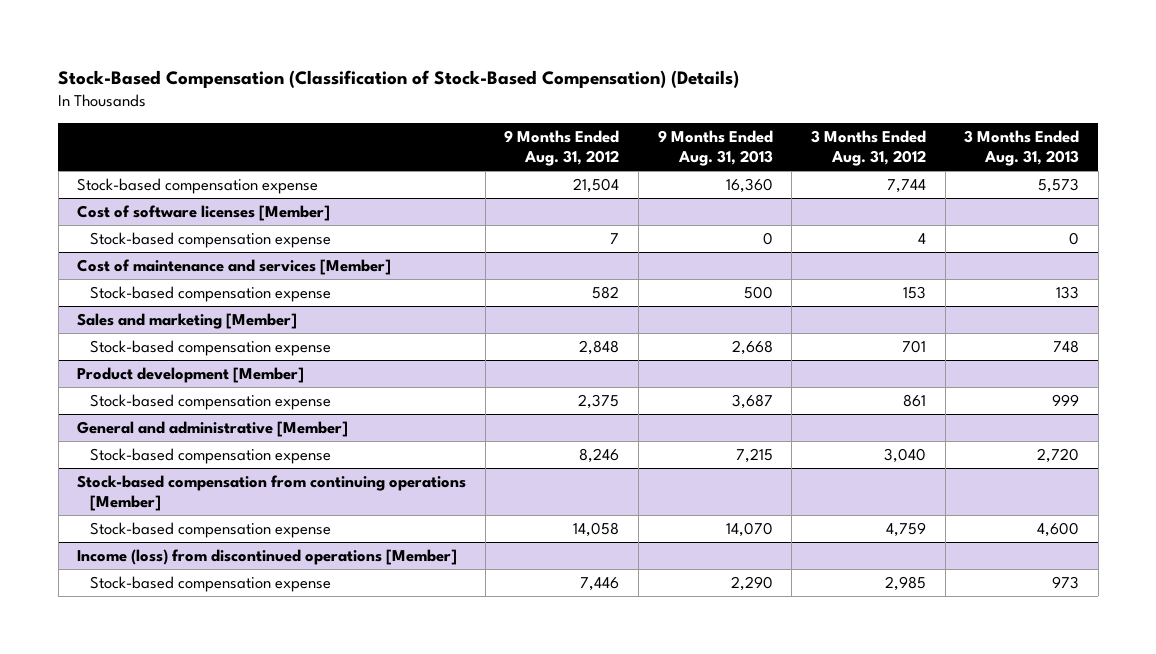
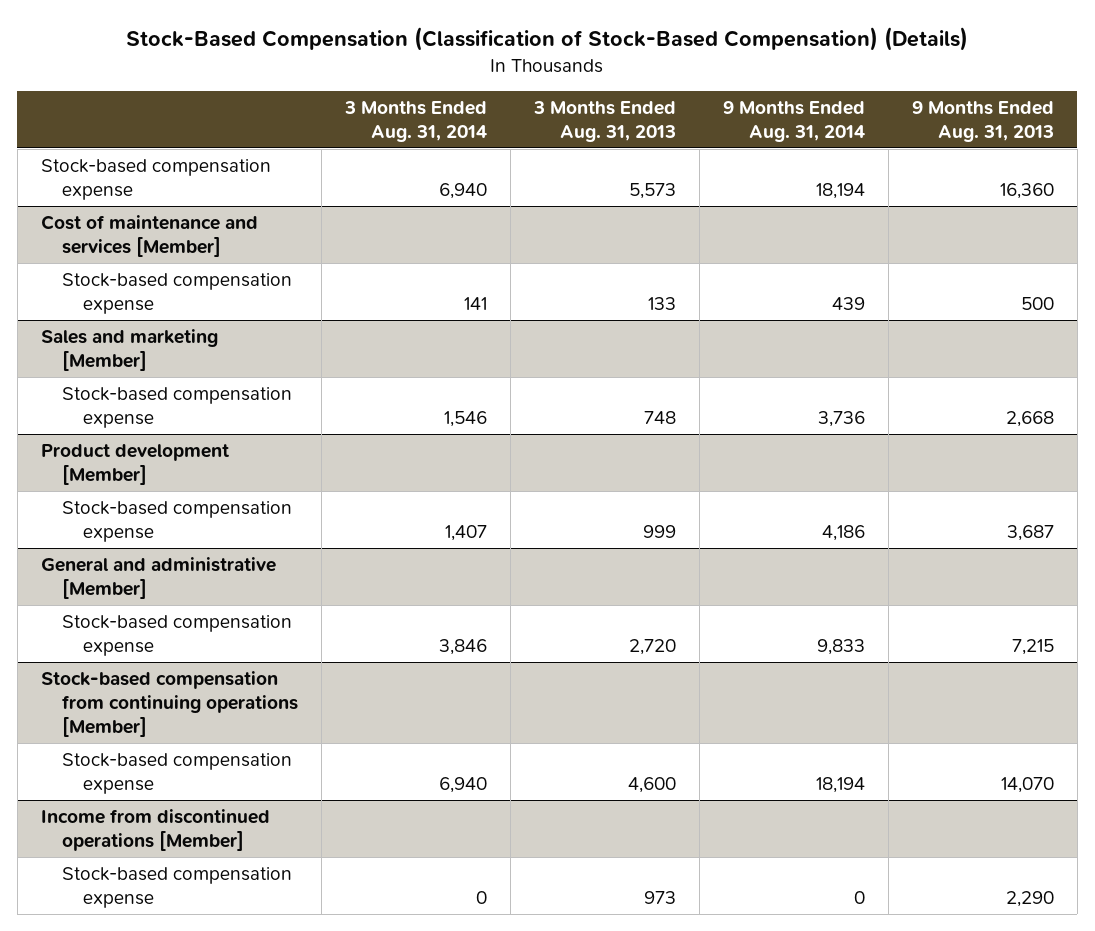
- | 9 Months Ended Aug. 31, 2012 | 9 Months Ended Aug. 31, 2013 | 3 Months Ended Aug. 31, 2012 | 3 Months Ended Aug. 31, 2013
+ | 3 Months Ended Aug. 31, 2014 | 3 Months Ended Aug. 31, 2013 | 9 Months Ended Aug. 31, 2014 | 9 Months Ended Aug. 31, 2013
- Cost of software licenses [Member]
- Stock-based compensation expense | 7 | 0 | 4 | 0
- Income (loss) from discontinued operations [Member]
+ Income from discontinued operations [Member]

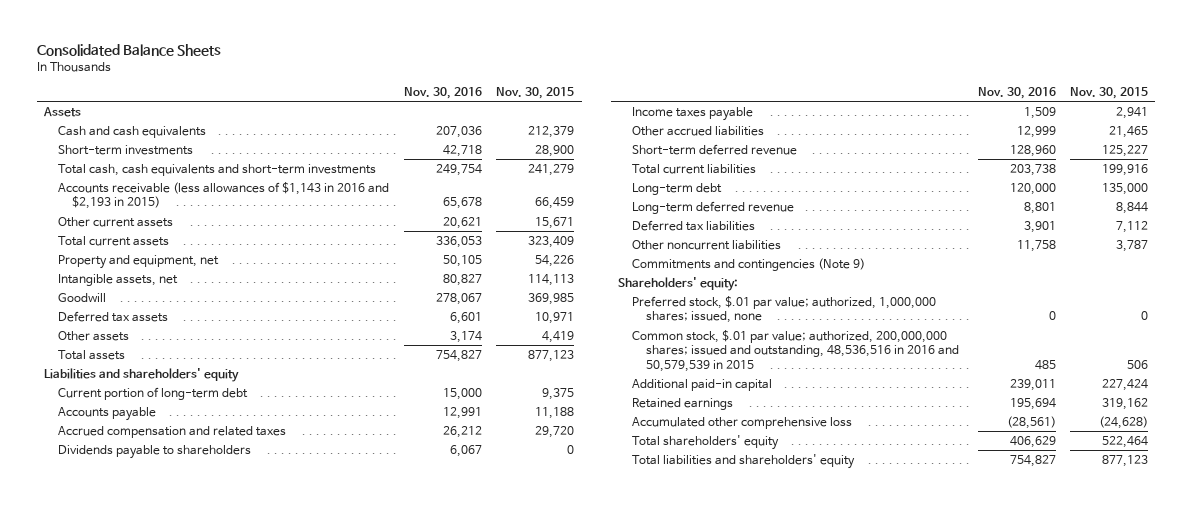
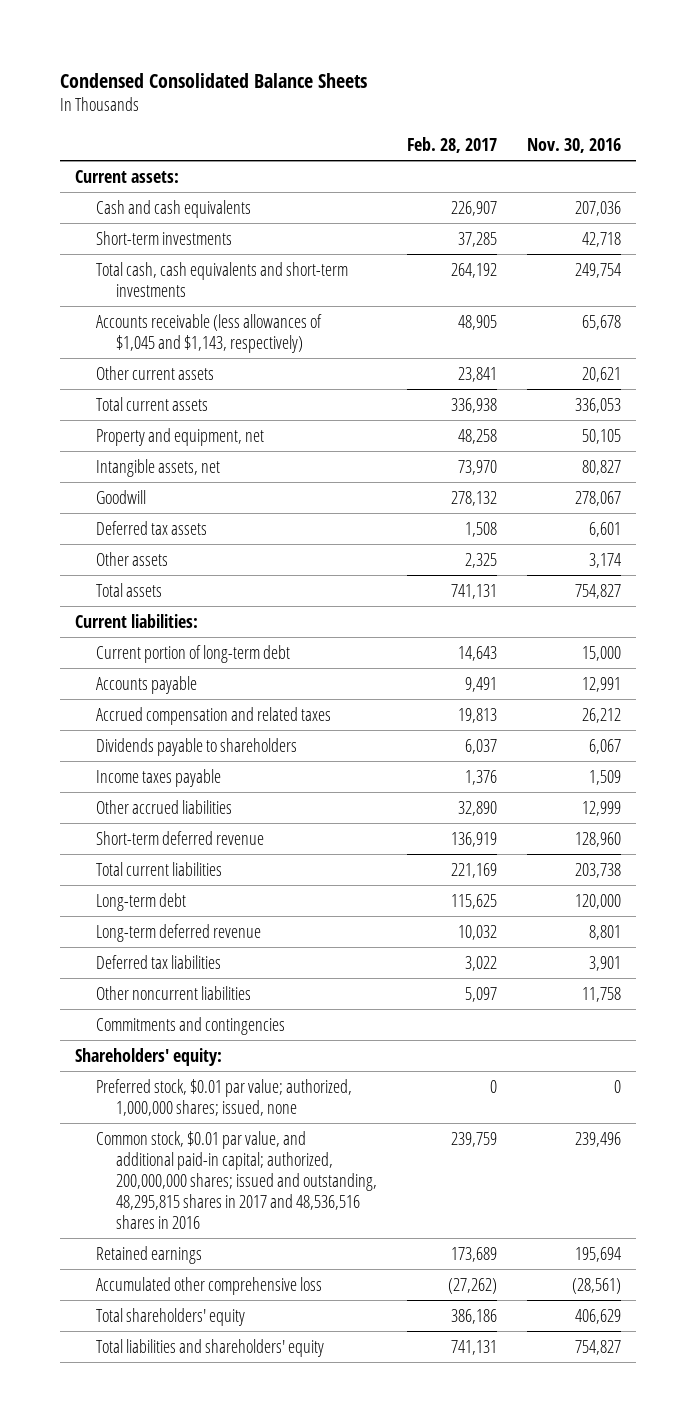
- Consolidated Balance Sheets
+ Condensed Consolidated Balance Sheets
- | Nov. 30, 2016 | Nov. 30, 2015
+ | Feb. 28, 2017 | Nov. 30, 2016
- Assets
+ Current assets:
- Accounts receivable (less allowances of $1,143 in 2016 and $2,193 in 2015) | 65,678 | 66,459
+ Accounts receivable (less allowances of $1,045 and $1,143, respectively) | 48,905 | 65,678
- Liabilities and shareholders' equity
+ Current liabilities:
- Commitments and contingencies (Note 9)
+ Commitments and contingencies
- Preferred stock, $.01 par value; authorized, 1,000,000 shares; issued, none | 0 | 0
- Common stock, $.01 par value; authorized, 200,000,000 shares; issued and outstanding, 48,536,516 in 2016 and 50,579,539 in 2015 | 485 | 506
- Additional paid-in capital | 239,011 | 227,424
+ Preferred stock, $0.01 par value; authorized, 1,000,000 shares; issued, none | 0 | 0
+ Common stock, $0.01 par value, and additional paid-in capital; authorized, 200,000,000 shares; issued and outstanding, 48,295,815 shares in 2017 and 48,536,516 shares in 2016 | 239,759 | 239,496

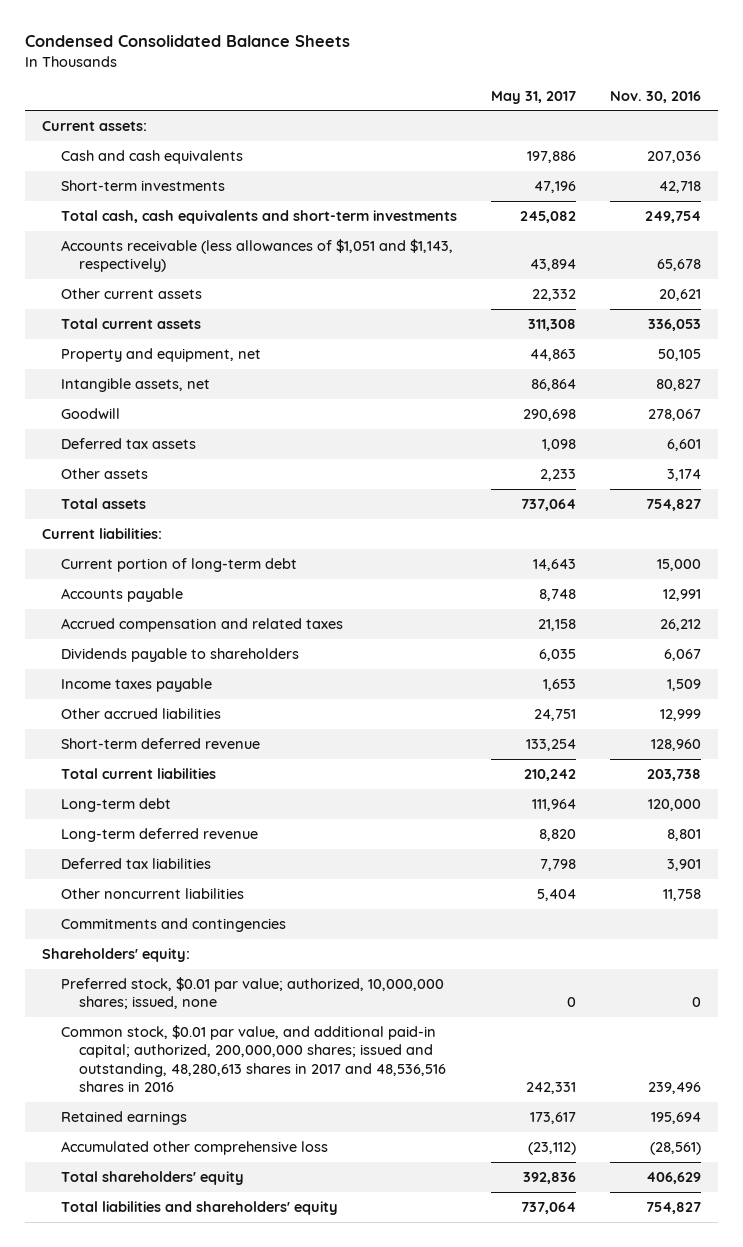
- | Feb. 28, 2017 | Nov. 30, 2016
+ | May 31, 2017 | Nov. 30, 2016
- Accounts receivable (less allowances of $1,045 and $1,143, respectively) | 48,905 | 65,678
+ Accounts receivable (less allowances of $1,051 and $1,143, respectively) | 43,894 | 65,678
- Preferred stock, $0.01 par value; authorized, 1,000,000 shares; issued, none | 0 | 0
- Common stock, $0.01 par value, and additional paid-in capital; authorized, 200,000,000 shares; issued and outstanding, 48,295,815 shares in 2017 and 48,536,516 shares in 2016 | 239,759 | 239,496
+ Preferred stock, $0.01 par value; authorized, 10,000,000 shares; issued, none | 0 | 0
+ Common stock, $0.01 par value, and additional paid-in capital; authorized, 200,000,000 shares; issued and outstanding, 48,280,613 shares in 2017 and 48,536,516 shares in 2016 | 242,331 | 239,496

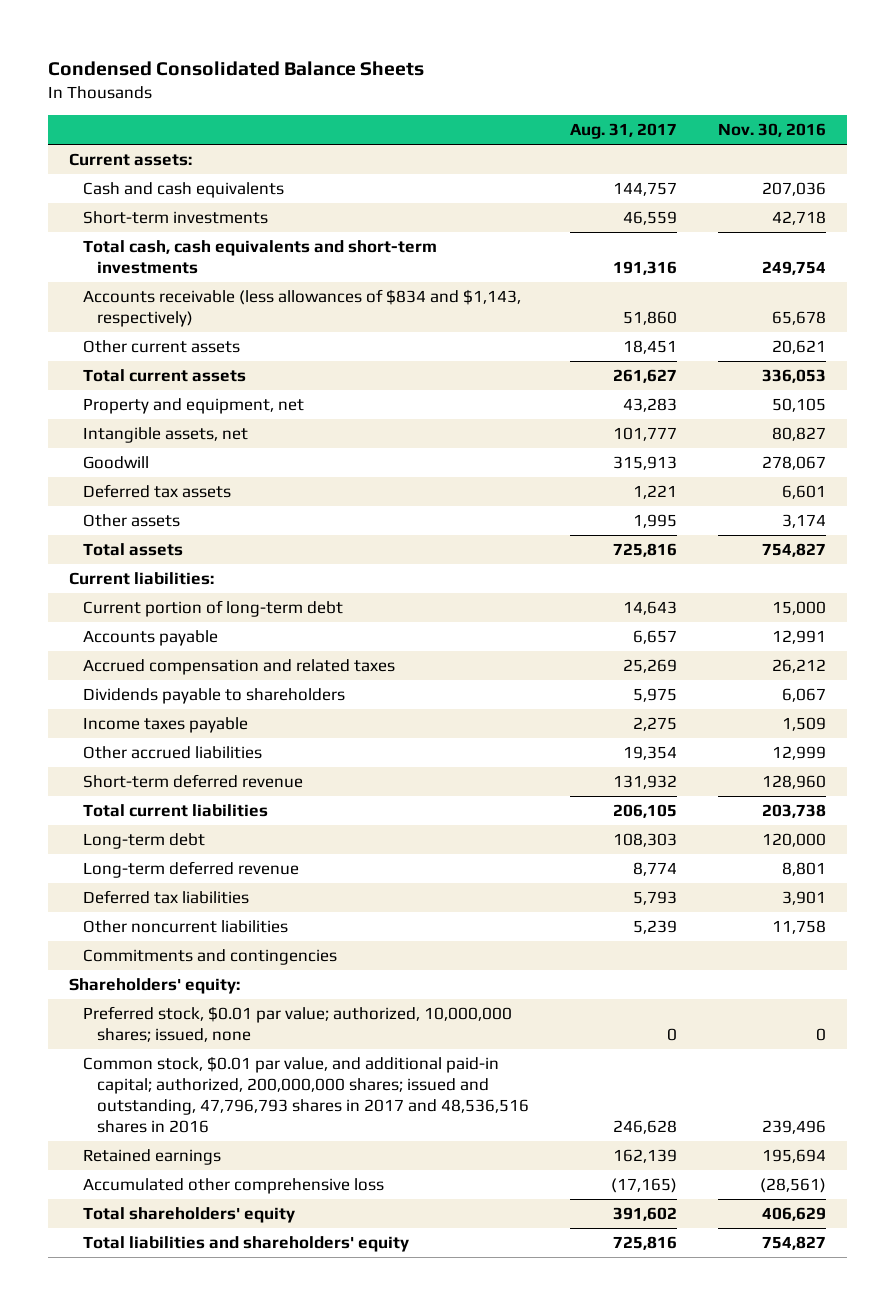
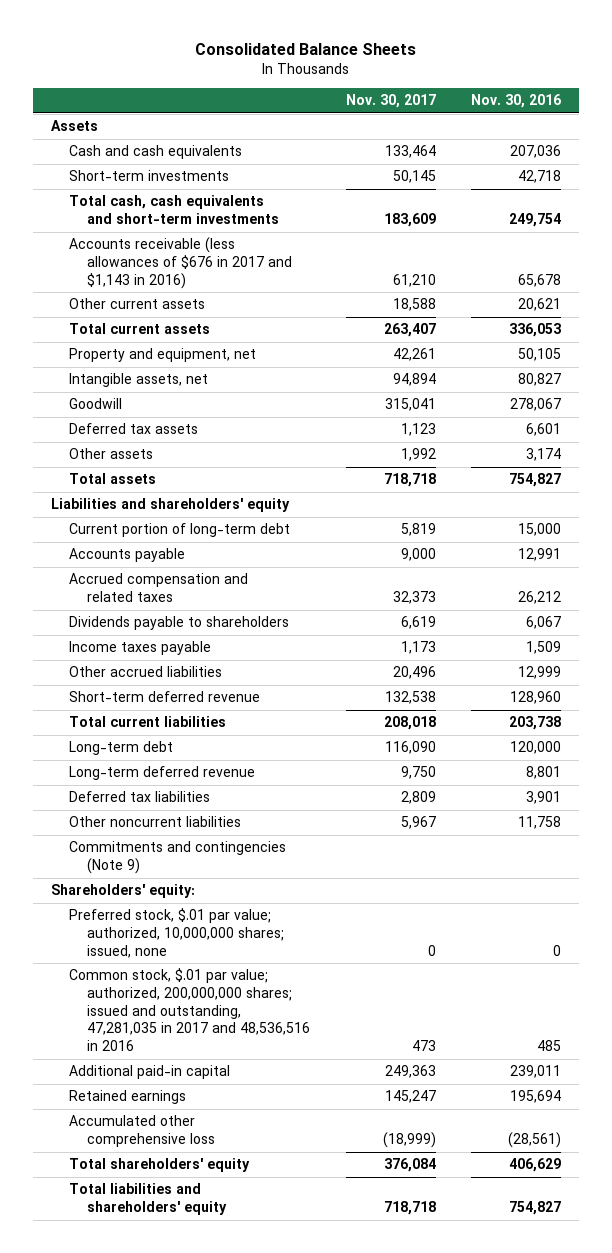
- Condensed Consolidated Balance Sheets
+ Consolidated Balance Sheets
- | Aug. 31, 2017 | Nov. 30, 2016
+ | Nov. 30, 2017 | Nov. 30, 2016
- Current assets:
+ Assets
- Accounts receivable (less allowances of $834 and $1,143, respectively) | 51,860 | 65,678
+ Accounts receivable (less allowances of $676 in 2017 and $1,143 in 2016) | 61,210 | 65,678
- Current liabilities:
+ Liabilities and shareholders' equity
- Commitments and contingencies
+ Commitments and contingencies (Note 9)
- Preferred stock, $0.01 par value; authorized, 10,000,000 shares; issued, none | 0 | 0
- Common stock, $0.01 par value, and additional paid-in capital; authorized, 200,000,000 shares; issued and outstanding, 47,796,793 shares in 2017 and 48,536,516 shares in 2016 | 246,628 | 239,496
+ Preferred stock, $.01 par value; authorized, 10,000,000 shares; issued, none | 0 | 0
+ Common stock, $.01 par value; authorized, 200,000,000 shares; issued and outstanding, 47,281,035 in 2017 and 48,536,516 in 2016 | 473 | 485
+ Additional paid-in capital | 249,363 | 239,011

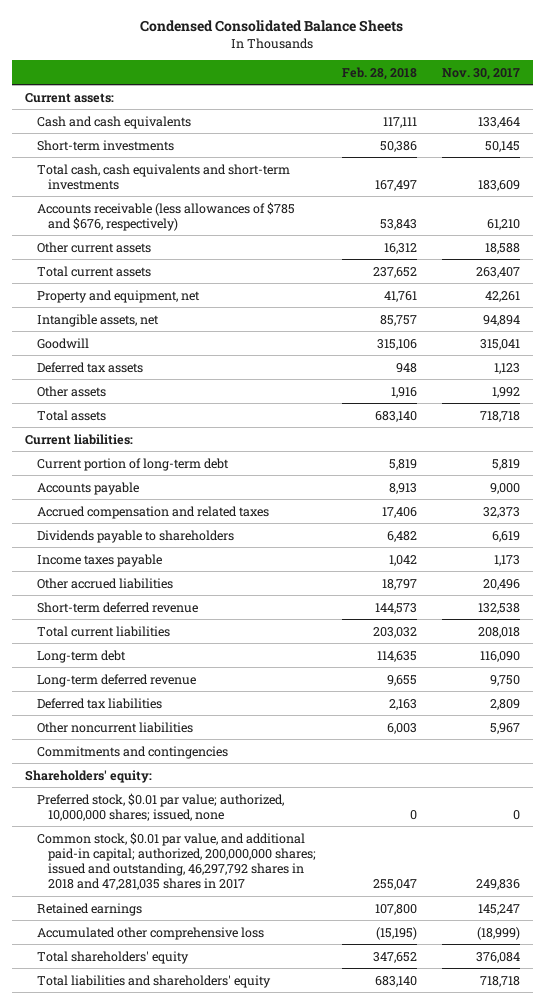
- Consolidated Balance Sheets
+ Condensed Consolidated Balance Sheets
- | Nov. 30, 2017 | Nov. 30, 2016
+ | Feb. 28, 2018 | Nov. 30, 2017
- Assets
+ Current assets:
- Accounts receivable (less allowances of $676 in 2017 and $1,143 in 2016) | 61,210 | 65,678
+ Accounts receivable (less allowances of $785 and $676, respectively) | 53,843 | 61,210
- Liabilities and shareholders' equity
+ Current liabilities:
- Commitments and contingencies (Note 9)
+ Commitments and contingencies
- Preferred stock, $.01 par value; authorized, 10,000,000 shares; issued, none | 0 | 0
- Common stock, $.01 par value; authorized, 200,000,000 shares; issued and outstanding, 47,281,035 in 2017 and 48,536,516 in 2016 | 473 | 485
- Additional paid-in capital | 249,363 | 239,011
+ Preferred stock, $0.01 par value; authorized, 10,000,000 shares; issued, none | 0 | 0
+ Common stock, $0.01 par value, and additional paid-in capital; authorized, 200,000,000 shares; issued and outstanding, 46,297,792 shares in 2018 and 47,281,035 shares in 2017 | 255,047 | 249,836

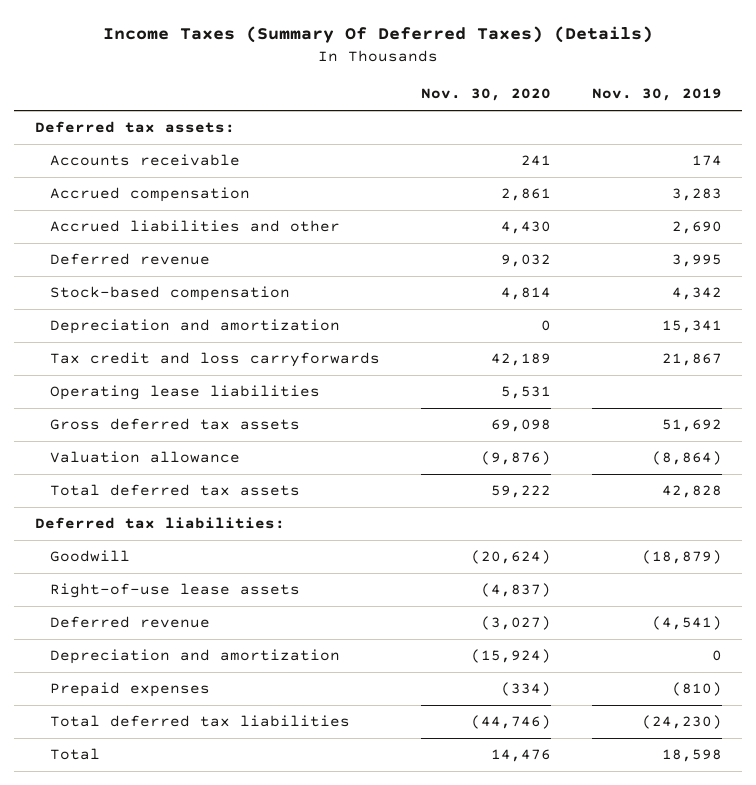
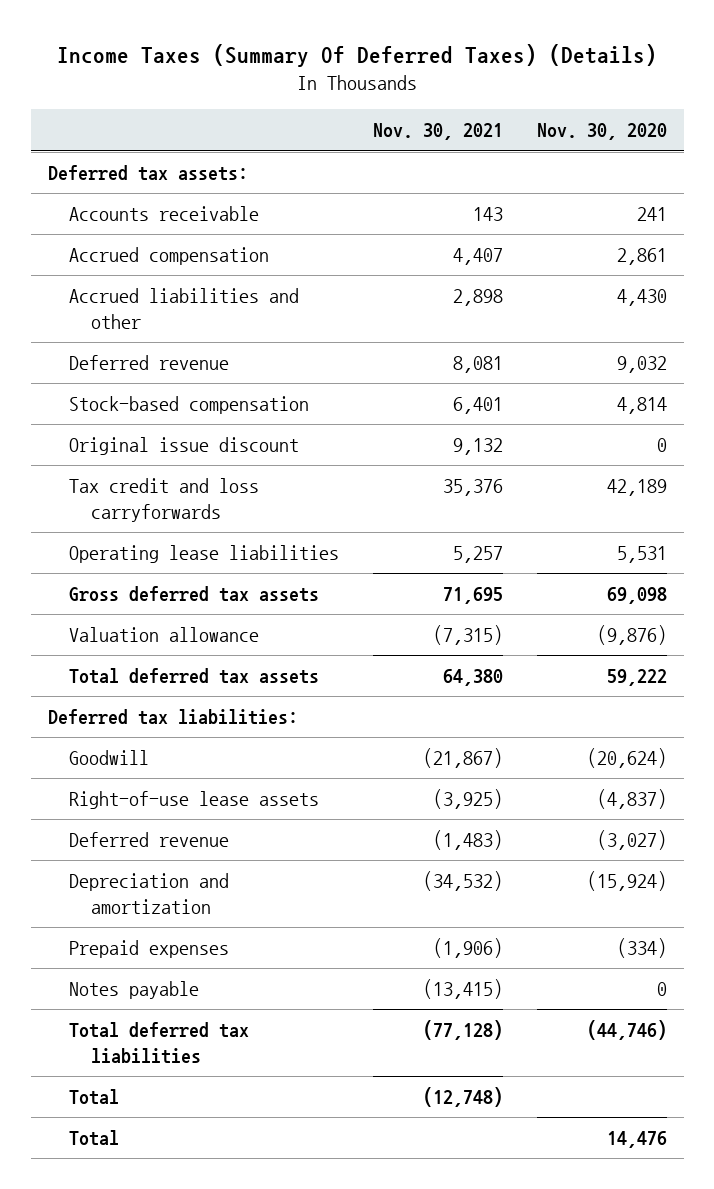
- | Nov. 30, 2020 | Nov. 30, 2019
+ | Nov. 30, 2021 | Nov. 30, 2020
- Depreciation and amortization | 0 | 15,341
+ Original issue discount | 9,132 | 0
+ Notes payable | (13,415) | 0
+ Total | (12,748) |

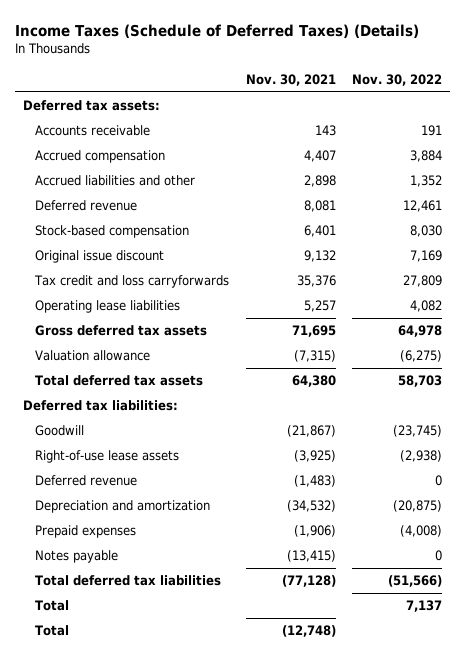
- Income Taxes (Summary Of Deferred Taxes) (Details)
+ Income Taxes (Schedule of Deferred Taxes) (Details)
- | Nov. 30, 2021 | Nov. 30, 2020
+ | Nov. 30, 2021 | Nov. 30, 2022
moved down: Total | (12,748) |

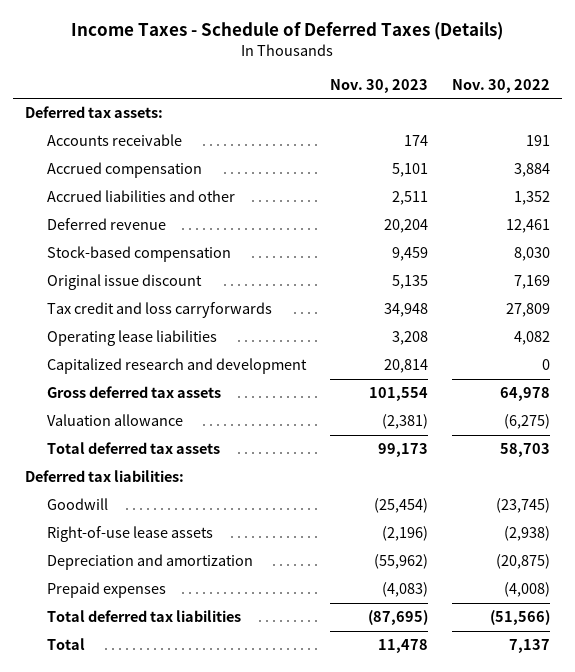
- Income Taxes (Schedule of Deferred Taxes) (Details)
+ Income Taxes - Schedule of Deferred Taxes (Details)
- | Nov. 30, 2021 | Nov. 30, 2022
+ | Nov. 30, 2023 | Nov. 30, 2022
+ Capitalized research and development | 20,814 | 0
- Deferred revenue | (1,483) | 0
- Notes payable | (13,415) | 0
- Total | (12,748) |

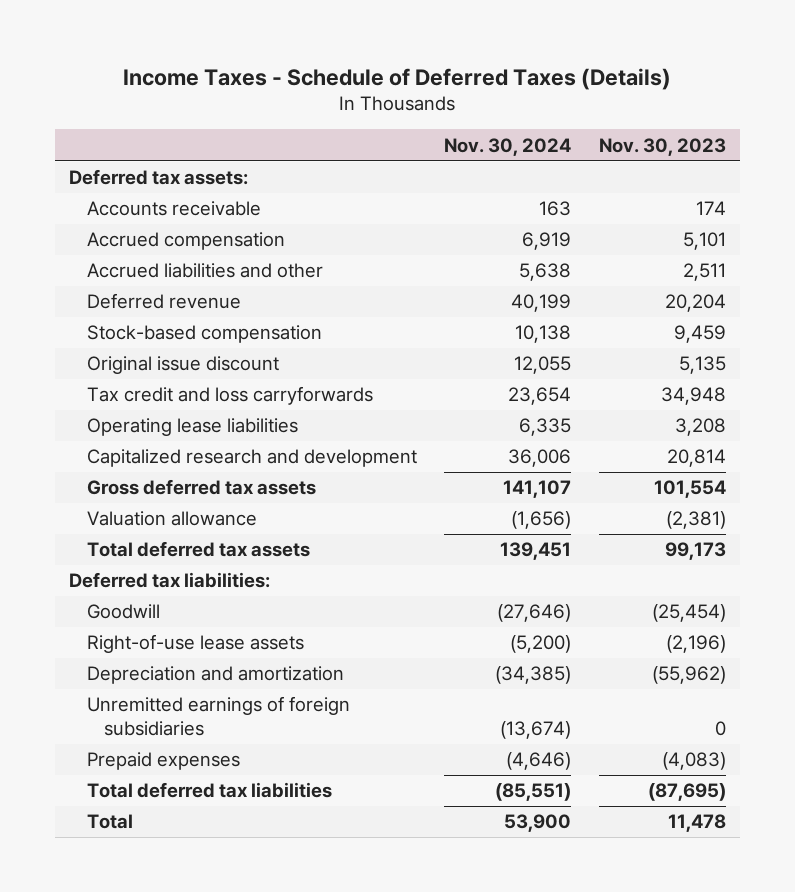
- | Nov. 30, 2023 | Nov. 30, 2022
+ | Nov. 30, 2024 | Nov. 30, 2023
+ Unremitted earnings of foreign subsidiaries | (13,674) | 0

